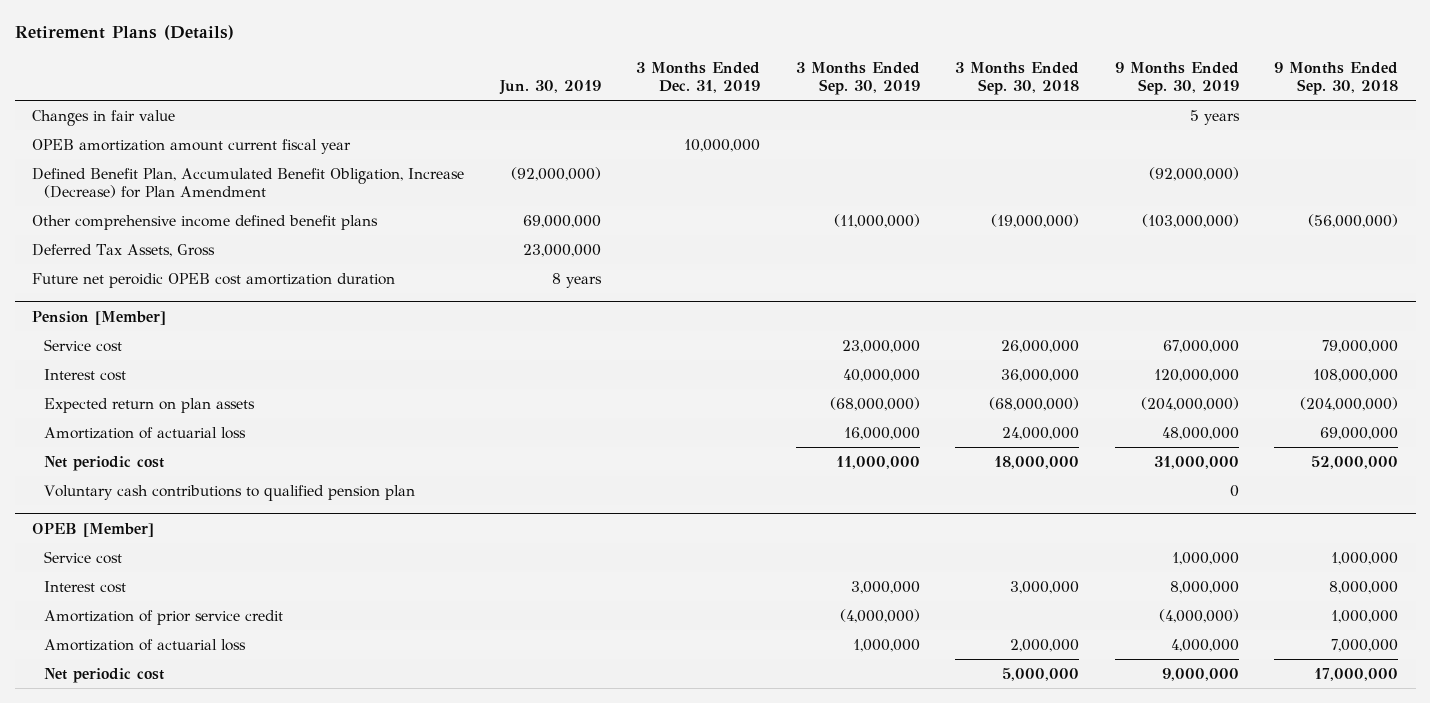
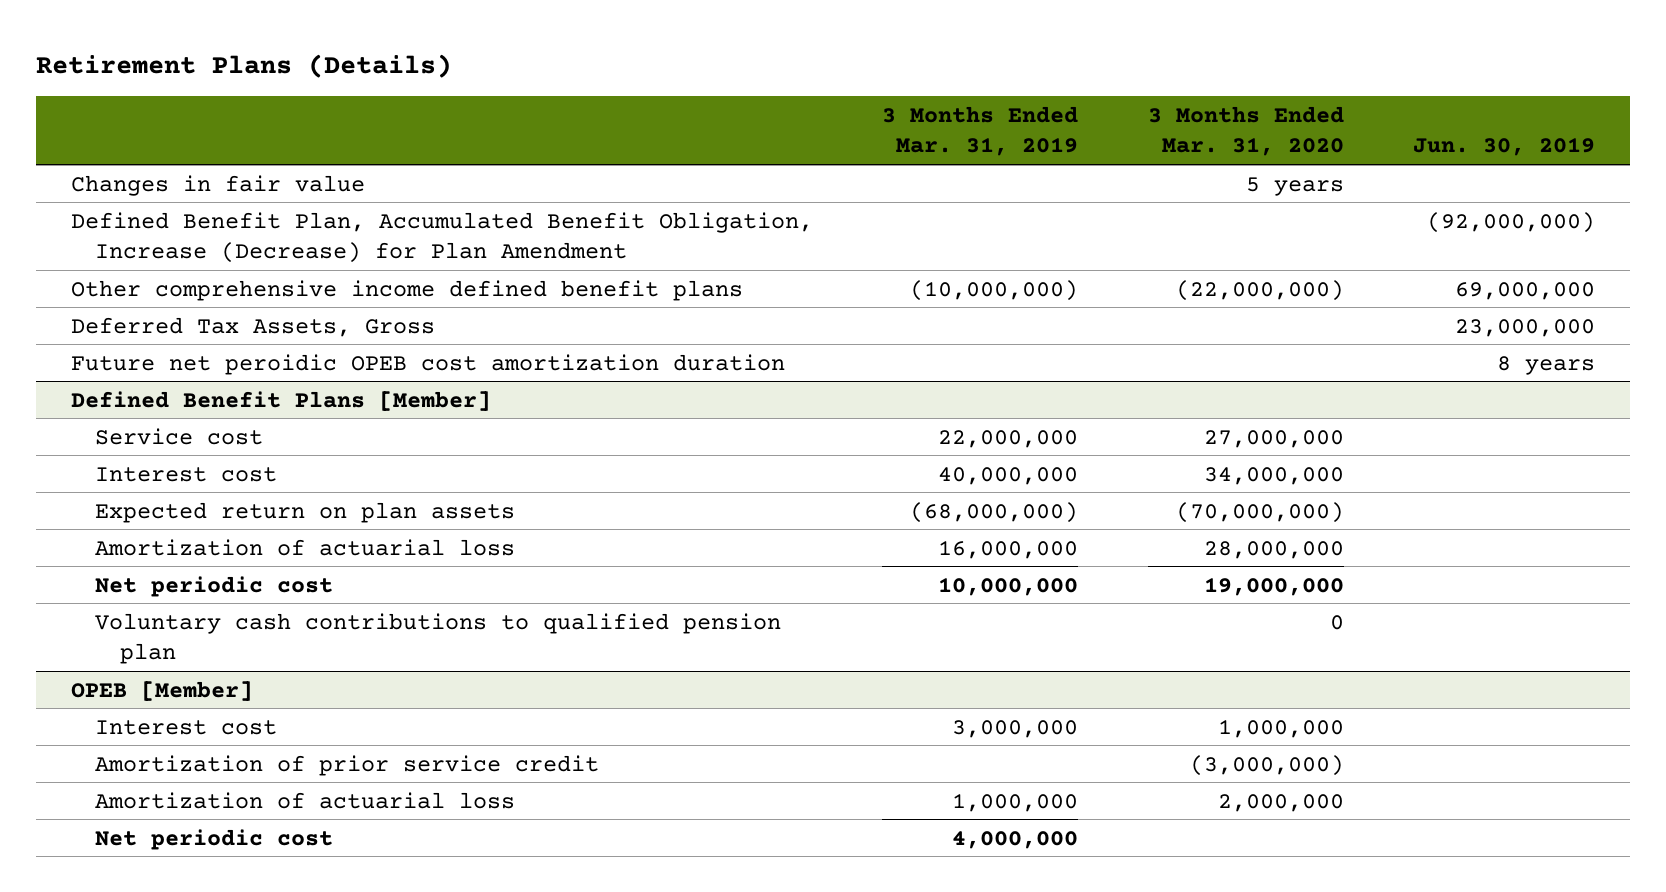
- | Jun. 30, 2019 | 3 Months Ended Dec. 31, 2019 | 3 Months Ended Sep. 30, 2019 | 3 Months Ended Sep. 30, 2018 | 9 Months Ended Sep. 30, 2019 | 9 Months Ended Sep. 30, 2018
+ | 3 Months Ended Mar. 31, 2019 | 3 Months Ended Mar. 31, 2020 | Jun. 30, 2019
- OPEB amortization amount current fiscal year | | 10,000,000 | | | |
- Pension [Member]
+ Defined Benefit Plans [Member]
@ OPEB [Member]
- Service cost | | | | | 1,000,000 | 1,000,000

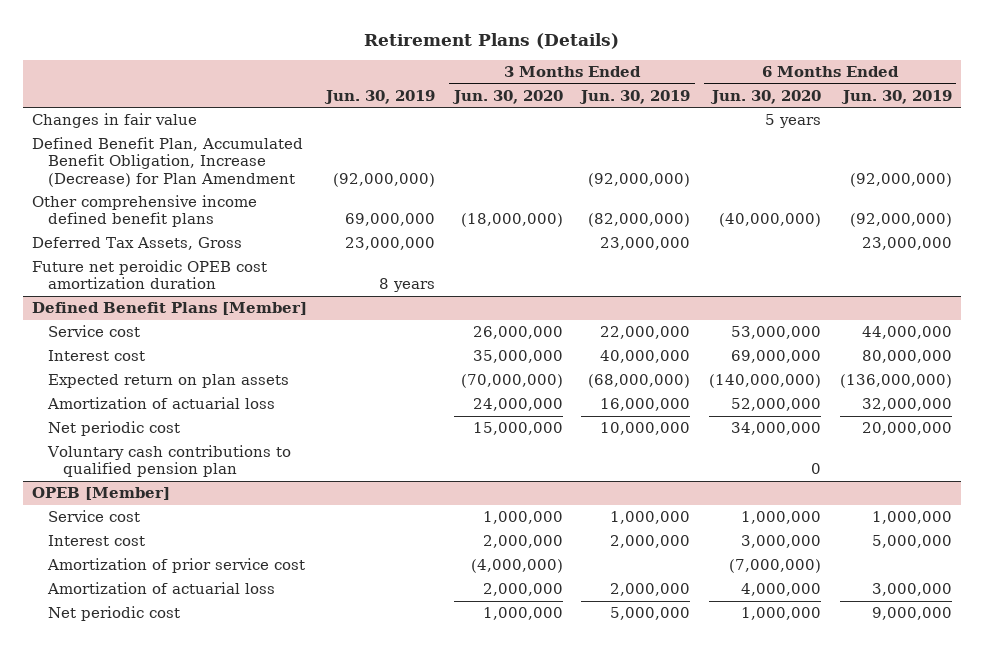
- | 3 Months Ended Mar. 31, 2019 | 3 Months Ended Mar. 31, 2020 | Jun. 30, 2019
+ | Jun. 30, 2019 | 3 Months Ended Jun. 30, 2020 | 3 Months Ended Jun. 30, 2019 | 6 Months Ended Jun. 30, 2020 | 6 Months Ended Jun. 30, 2019
@ OPEB [Member]
+ Service cost | | 1,000,000 | 1,000,000 | 1,000,000 | 1,000,000
- Amortization of prior service credit | | (3,000,000) |
+ Amortization of prior service cost | | (4,000,000) | | (7,000,000) |

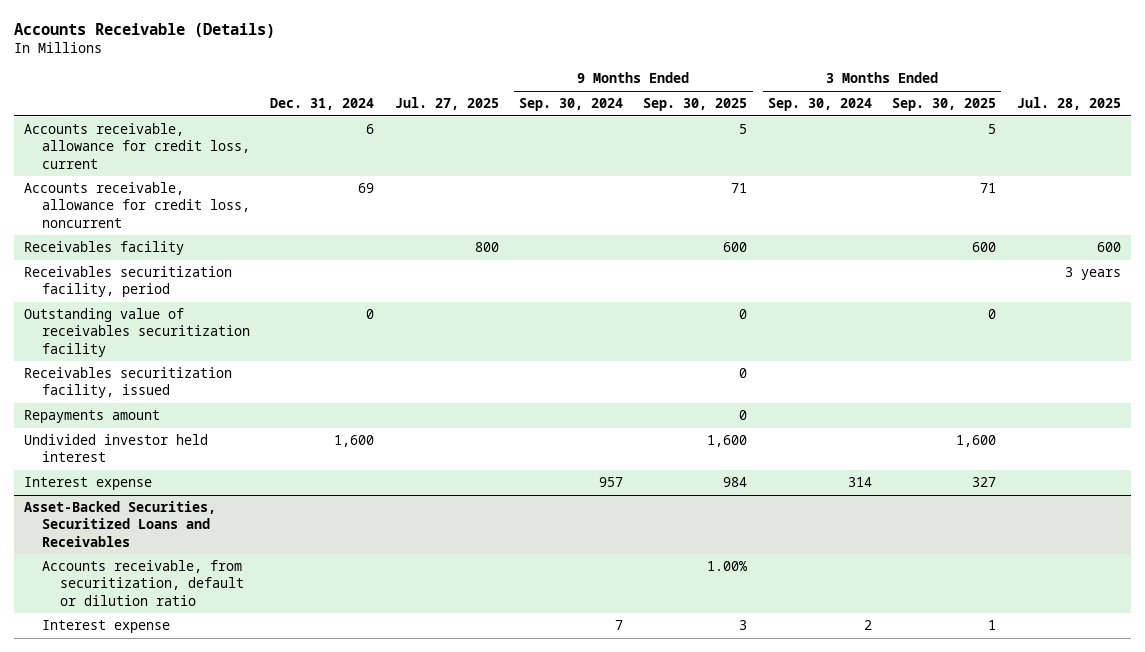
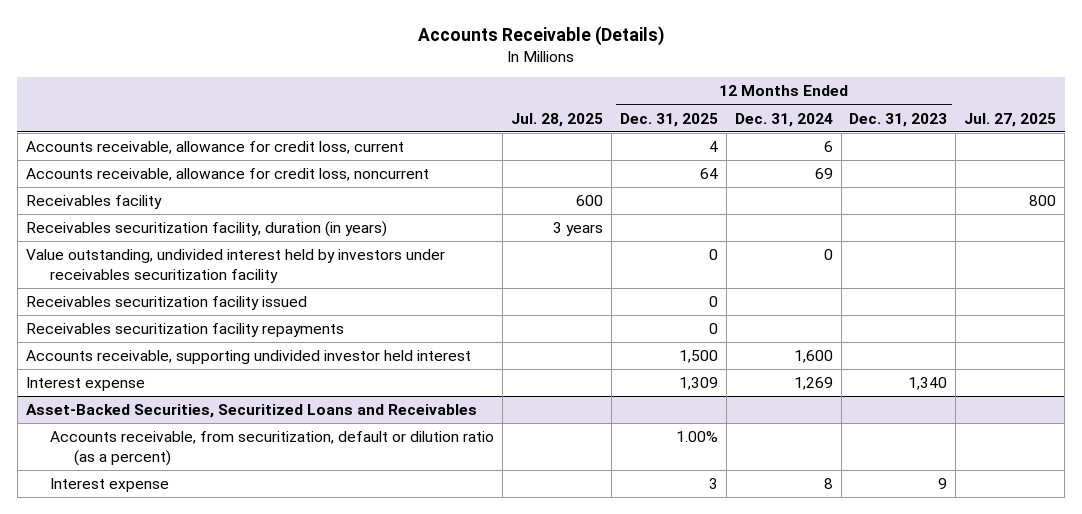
- | Dec. 31, 2024 | Jul. 27, 2025 | 9 Months Ended Sep. 30, 2024 | 9 Months Ended Sep. 30, 2025 | 3 Months Ended Sep. 30, 2024 | 3 Months Ended Sep. 30, 2025 | Jul. 28, 2025
+ | Jul. 28, 2025 | 12 Months Ended Dec. 31, 2025 | 12 Months Ended Dec. 31, 2024 | 12 Months Ended Dec. 31, 2023 | Jul. 27, 2025
- Receivables securitization facility, period | | | | | | | 3 years
- Outstanding value of receivables securitization facility | 0 | | | 0 | | 0 |
- Receivables securitization facility, issued | | | | 0 | | |
- Repayments amount | | | | 0 | | |
- Undivided investor held interest | 1,600 | | | 1,600 | | 1,600 |
+ Receivables securitization facility, duration (in years) | 3 years | | | |
+ Value outstanding, undivided interest held by investors under receivables securitization facility | | 0 | 0 | |
+ Receivables securitization facility issued | | 0 | | |
+ Receivables securitization facility repayments | | 0 | | |
+ Accounts receivable, supporting undivided investor held interest | | 1,500 | 1,600 | |
@ Asset-Backed Securities, Securitized Loans and Receivables
- Accounts receivable, from securitization, default or dilution ratio | | | | 1.00% | | |
+ Accounts receivable, from securitization, default or dilution ratio (as a percent) | | 1.00% | | |

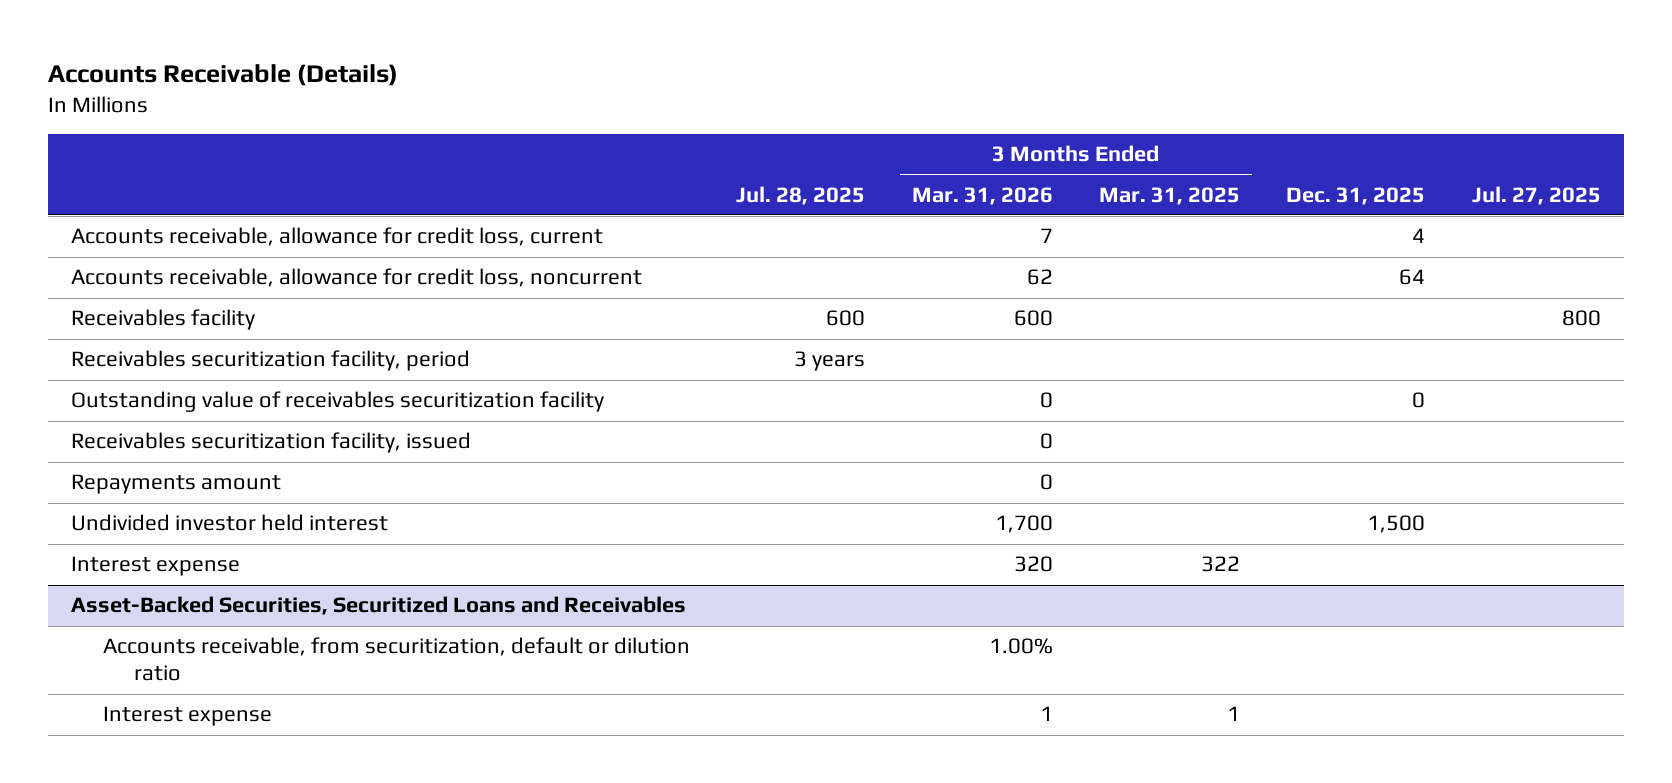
- | Jul. 28, 2025 | 12 Months Ended Dec. 31, 2025 | 12 Months Ended Dec. 31, 2024 | 12 Months Ended Dec. 31, 2023 | Jul. 27, 2025
+ | Jul. 28, 2025 | 3 Months Ended Mar. 31, 2026 | 3 Months Ended Mar. 31, 2025 | Dec. 31, 2025 | Jul. 27, 2025
- Receivables securitization facility, duration (in years) | 3 years | | | |
- Value outstanding, undivided interest held by investors under receivables securitization facility | | 0 | 0 | |
- Receivables securitization facility issued | | 0 | | |
- Receivables securitization facility repayments | | 0 | | |
- Accounts receivable, supporting undivided investor held interest | | 1,500 | 1,600 | |
+ Receivables securitization facility, period | 3 years | | | |
+ Outstanding value of receivables securitization facility | | 0 | | 0 |
+ Receivables securitization facility, issued | | 0 | | |
+ Repayments amount | | 0 | | |
+ Undivided investor held interest | | 1,700 | | 1,500 |
@ Asset-Backed Securities, Securitized Loans and Receivables
- Accounts receivable, from securitization, default or dilution ratio (as a percent) | | 1.00% | | |
+ Accounts receivable, from securitization, default or dilution ratio | | 1.00% | | |

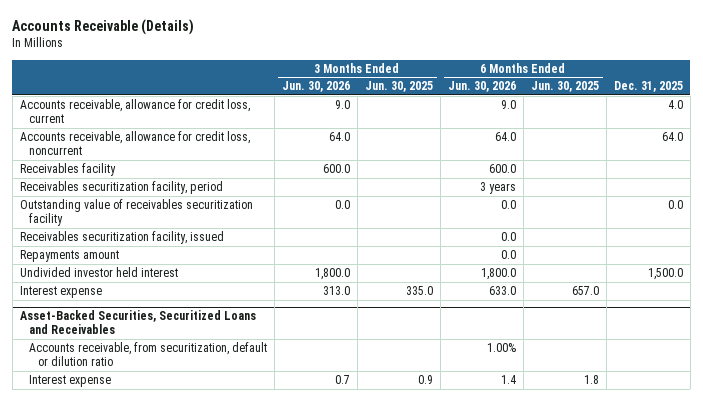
- | Jul. 28, 2025 | 3 Months Ended Mar. 31, 2026 | 3 Months Ended Mar. 31, 2025 | Dec. 31, 2025 | Jul. 27, 2025
+ | 3 Months Ended Jun. 30, 2026 | 3 Months Ended Jun. 30, 2025 | 6 Months Ended Jun. 30, 2026 | 6 Months Ended Jun. 30, 2025 | Dec. 31, 2025
- Accounts receivable, allowance for credit loss, current | | 7 | | 4 |
- Accounts receivable, allowance for credit loss, noncurrent | | 62 | | 64 |
+ Accounts receivable, allowance for credit loss, current | 9.0 | | 9.0 | | 4.0
+ Accounts receivable, allowance for credit loss, noncurrent | 64.0 | | 64.0 | | 64.0
- Outstanding value of receivables securitization facility | | 0 | | 0 |
+ Outstanding value of receivables securitization facility | 0.0 | | 0.0 | | 0.0
- Undivided investor held interest | | 1,700 | | 1,500 |
+ Undivided investor held interest | 1,800.0 | | 1,800.0 | | 1,500.0

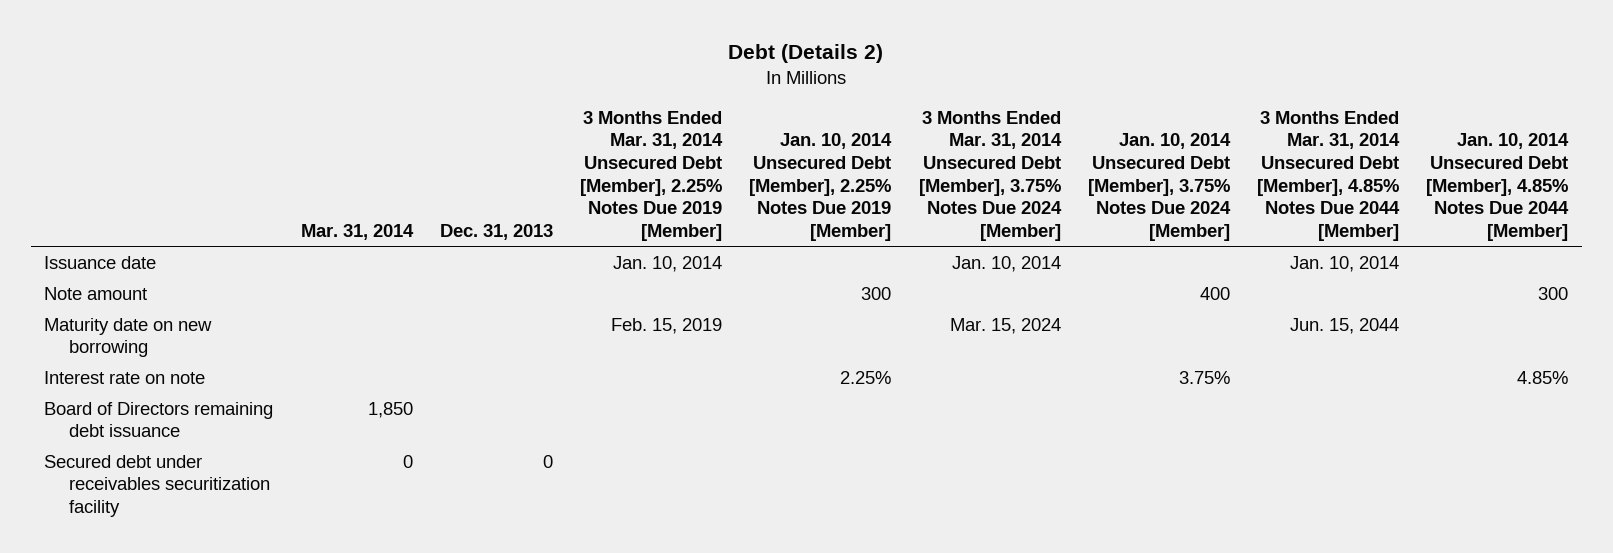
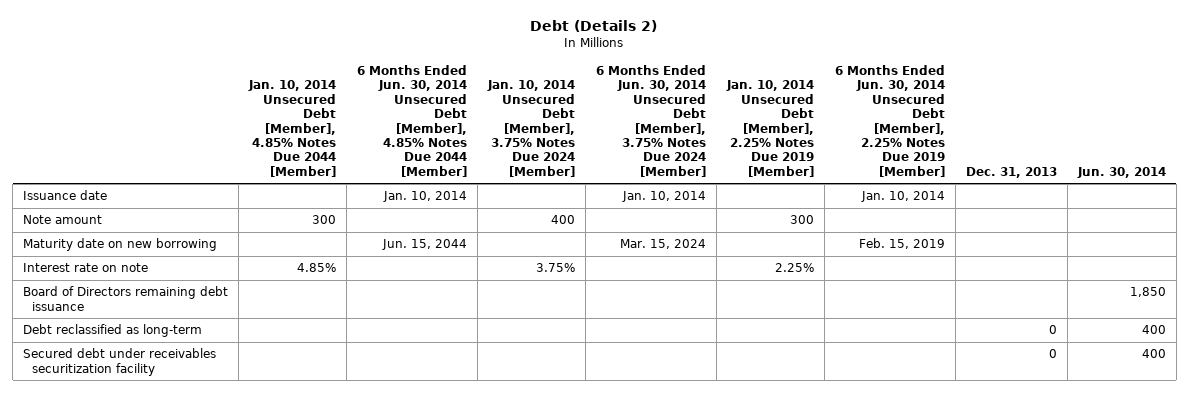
- | Mar. 31, 2014 | Dec. 31, 2013 | 3 Months Ended Mar. 31, 2014 Unsecured Debt [Member], 2.25% Notes Due 2019 [Member] | Jan. 10, 2014 Unsecured Debt [Member], 2.25% Notes Due 2019 [Member] | 3 Months Ended Mar. 31, 2014 Unsecured Debt [Member], 3.75% Notes Due 2024 [Member] | Jan. 10, 2014 Unsecured Debt [Member], 3.75% Notes Due 2024 [Member] | 3 Months Ended Mar. 31, 2014 Unsecured Debt [Member], 4.85% Notes Due 2044 [Member] | Jan. 10, 2014 Unsecured Debt [Member], 4.85% Notes Due 2044 [Member]
+ | Jan. 10, 2014 Unsecured Debt [Member], 4.85% Notes Due 2044 [Member] | 6 Months Ended Jun. 30, 2014 Unsecured Debt [Member], 4.85% Notes Due 2044 [Member] | Jan. 10, 2014 Unsecured Debt [Member], 3.75% Notes Due 2024 [Member] | 6 Months Ended Jun. 30, 2014 Unsecured Debt [Member], 3.75% Notes Due 2024 [Member] | Jan. 10, 2014 Unsecured Debt [Member], 2.25% Notes Due 2019 [Member] | 6 Months Ended Jun. 30, 2014 Unsecured Debt [Member], 2.25% Notes Due 2019 [Member] | Dec. 31, 2013 | Jun. 30, 2014
+ Debt reclassified as long-term | | | | | | | 0 | 400

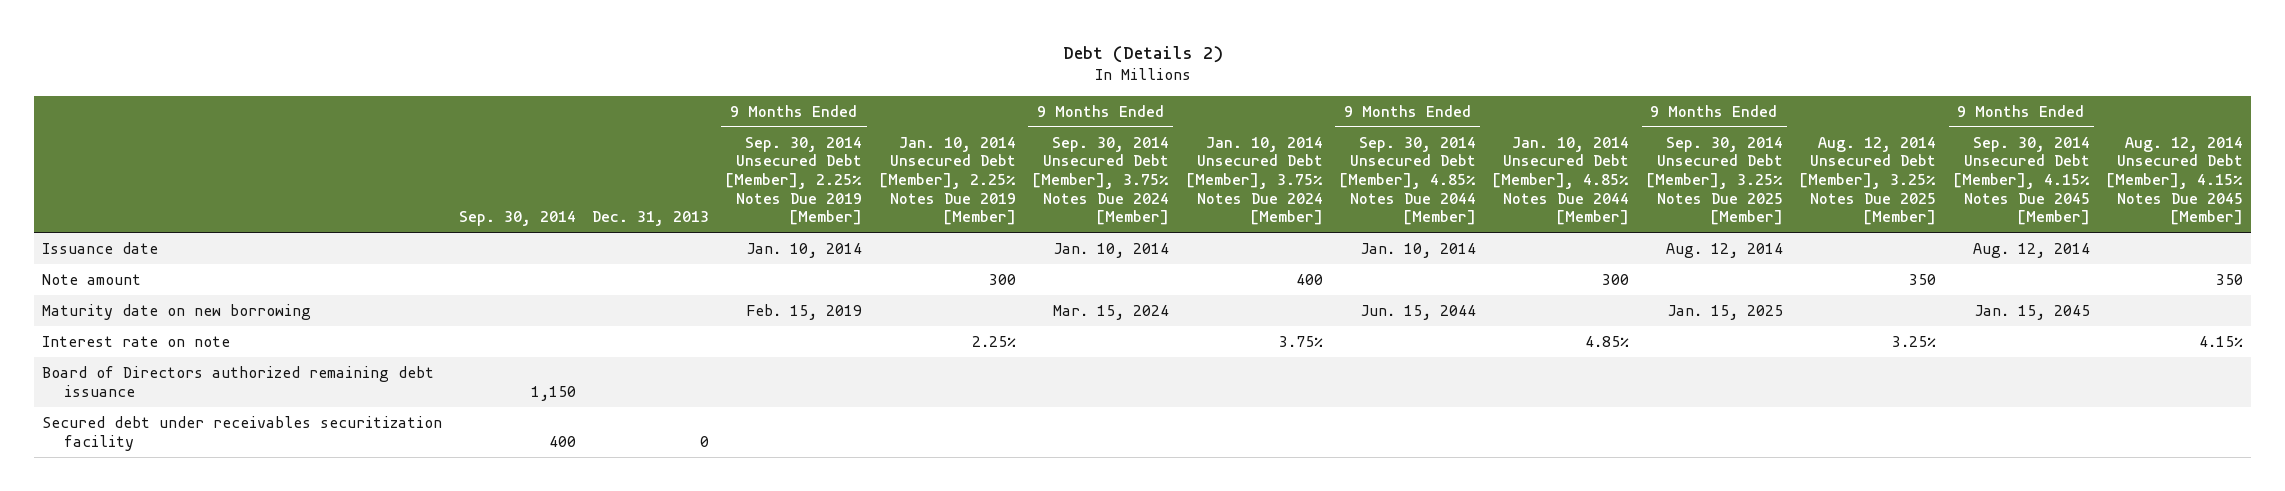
- | Jan. 10, 2014 Unsecured Debt [Member], 4.85% Notes Due 2044 [Member] | 6 Months Ended Jun. 30, 2014 Unsecured Debt [Member], 4.85% Notes Due 2044 [Member] | Jan. 10, 2014 Unsecured Debt [Member], 3.75% Notes Due 2024 [Member] | 6 Months Ended Jun. 30, 2014 Unsecured Debt [Member], 3.75% Notes Due 2024 [Member] | Jan. 10, 2014 Unsecured Debt [Member], 2.25% Notes Due 2019 [Member] | 6 Months Ended Jun. 30, 2014 Unsecured Debt [Member], 2.25% Notes Due 2019 [Member] | Dec. 31, 2013 | Jun. 30, 2014
+ | Sep. 30, 2014 | Dec. 31, 2013 | 9 Months Ended Sep. 30, 2014 Unsecured Debt [Member], 2.25% Notes Due 2019 [Member] | Jan. 10, 2014 Unsecured Debt [Member], 2.25% Notes Due 2019 [Member] | 9 Months Ended Sep. 30, 2014 Unsecured Debt [Member], 3.75% Notes Due 2024 [Member] | Jan. 10, 2014 Unsecured Debt [Member], 3.75% Notes Due 2024 [Member] | 9 Months Ended Sep. 30, 2014 Unsecured Debt [Member], 4.85% Notes Due 2044 [Member] | Jan. 10, 2014 Unsecured Debt [Member], 4.85% Notes Due 2044 [Member] | 9 Months Ended Sep. 30, 2014 Unsecured Debt [Member], 3.25% Notes Due 2025 [Member] | Aug. 12, 2014 Unsecured Debt [Member], 3.25% Notes Due 2025 [Member] | 9 Months Ended Sep. 30, 2014 Unsecured Debt [Member], 4.15% Notes Due 2045 [Member] | Aug. 12, 2014 Unsecured Debt [Member], 4.15% Notes Due 2045 [Member]
- Board of Directors remaining debt issuance | | | | | | | | 1,850
- Debt reclassified as long-term | | | | | | | 0 | 400
+ Board of Directors authorized remaining debt issuance | 1,150 | | | | | | | | | | |

